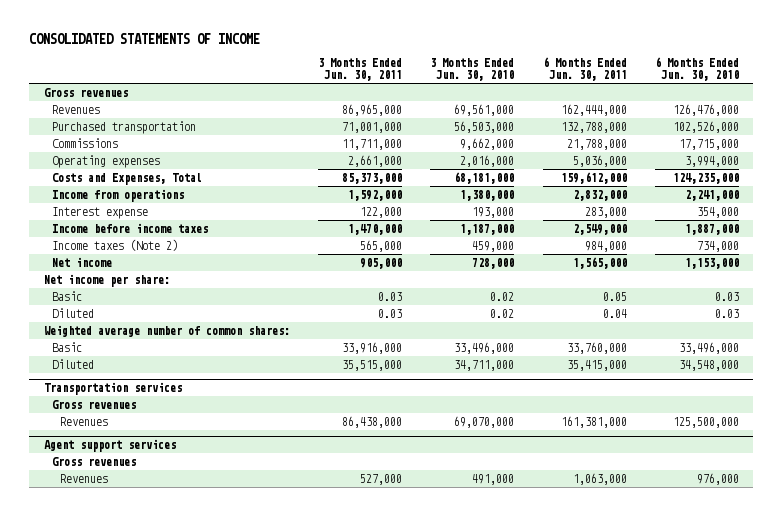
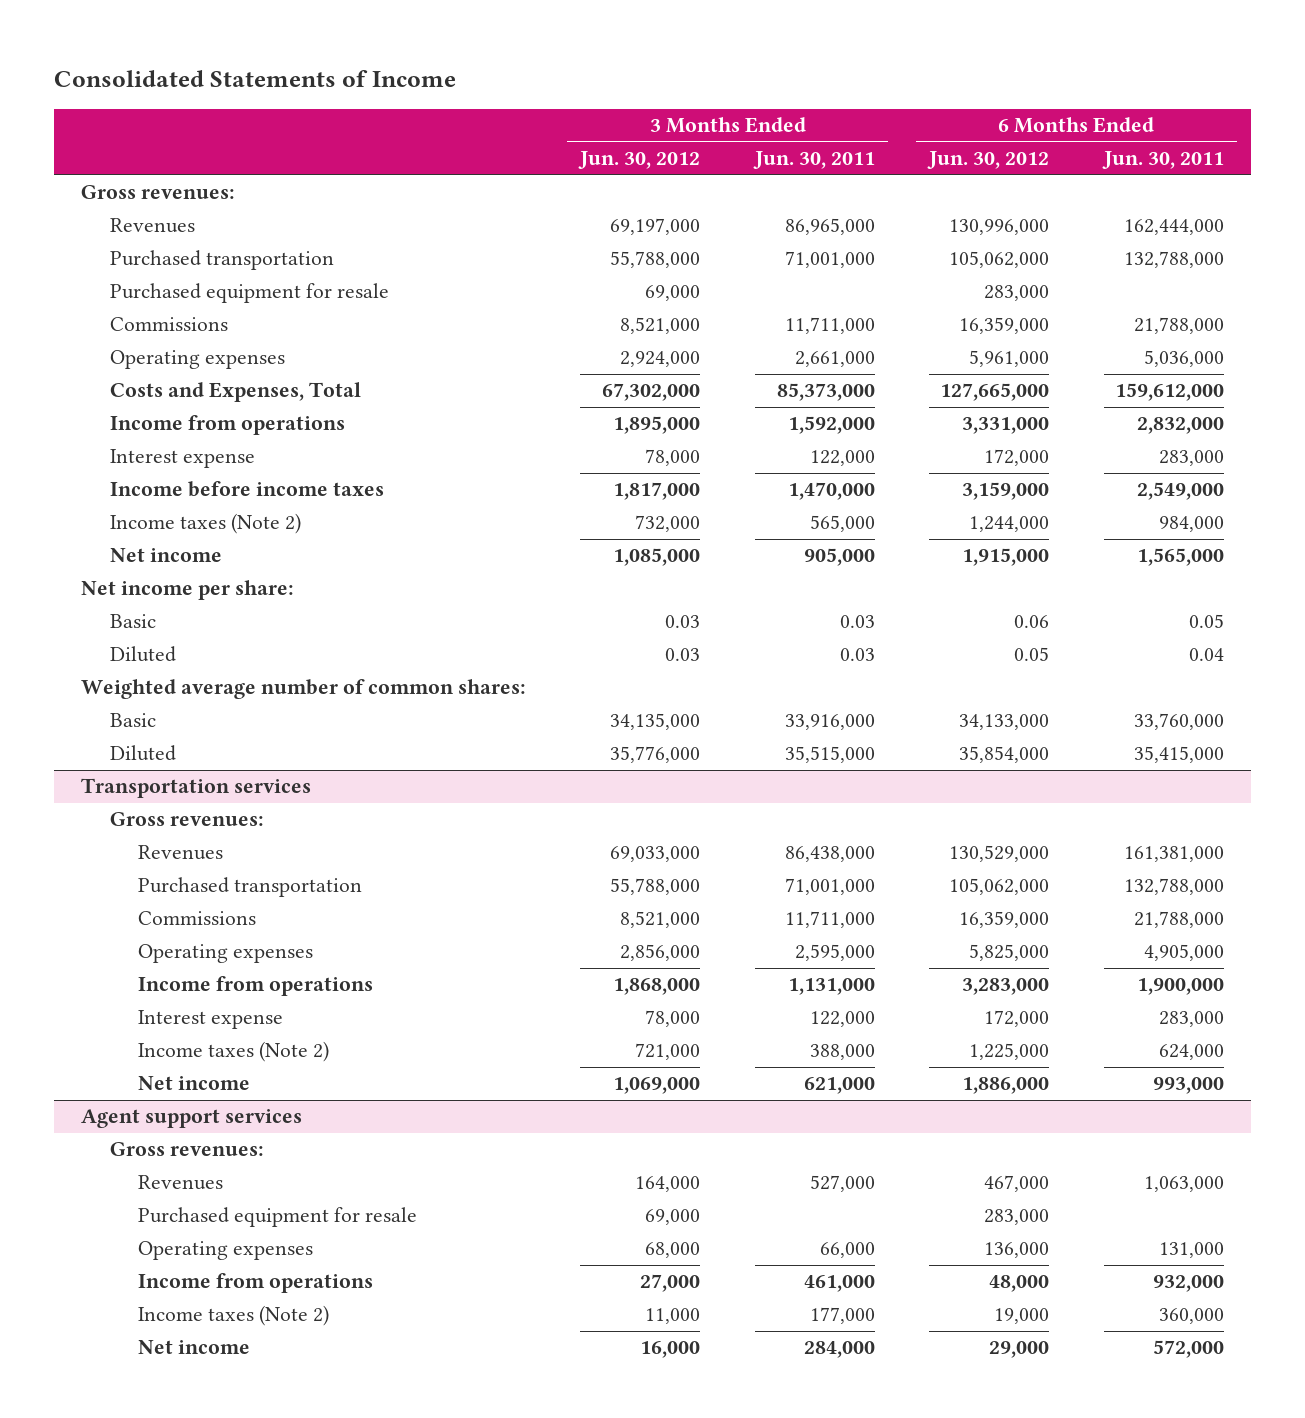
- CONSOLIDATED STATEMENTS OF INCOME
+ Consolidated Statements of Income
- | 3 Months Ended Jun. 30, 2011 | 3 Months Ended Jun. 30, 2010 | 6 Months Ended Jun. 30, 2011 | 6 Months Ended Jun. 30, 2010
+ | 3 Months Ended Jun. 30, 2012 | 3 Months Ended Jun. 30, 2011 | 6 Months Ended Jun. 30, 2012 | 6 Months Ended Jun. 30, 2011
- Gross revenues
+ Gross revenues:
+ Purchased equipment for resale | 69,000 | | 283,000 |
@ Transportation services
- Gross revenues
+ Gross revenues:
+ Purchased transportation | 55,788,000 | 71,001,000 | 105,062,000 | 132,788,000
+ Commissions | 8,521,000 | 11,711,000 | 16,359,000 | 21,788,000
+ Operating expenses | 2,856,000 | 2,595,000 | 5,825,000 | 4,905,000
+ Income from operations | 1,868,000 | 1,131,000 | 3,283,000 | 1,900,000
+ Interest expense | 78,000 | 122,000 | 172,000 | 283,000
+ Income taxes (Note 2) | 721,000 | 388,000 | 1,225,000 | 624,000
+ Net income | 1,069,000 | 621,000 | 1,886,000 | 993,000
@ Agent support services
- Gross revenues
+ Gross revenues:
+ Purchased equipment for resale | 69,000 | | 283,000 |
+ Operating expenses | 68,000 | 66,000 | 136,000 | 131,000
+ Income from operations | 27,000 | 461,000 | 48,000 | 932,000
+ Income taxes (Note 2) | 11,000 | 177,000 | 19,000 | 360,000
+ Net income | 16,000 | 284,000 | 29,000 | 572,000

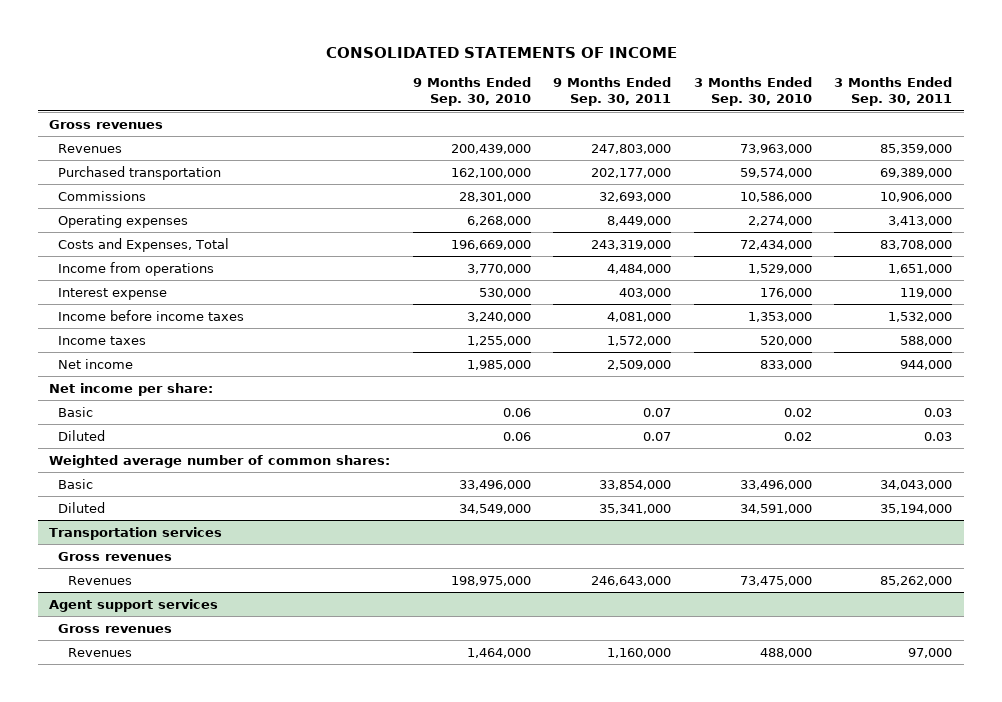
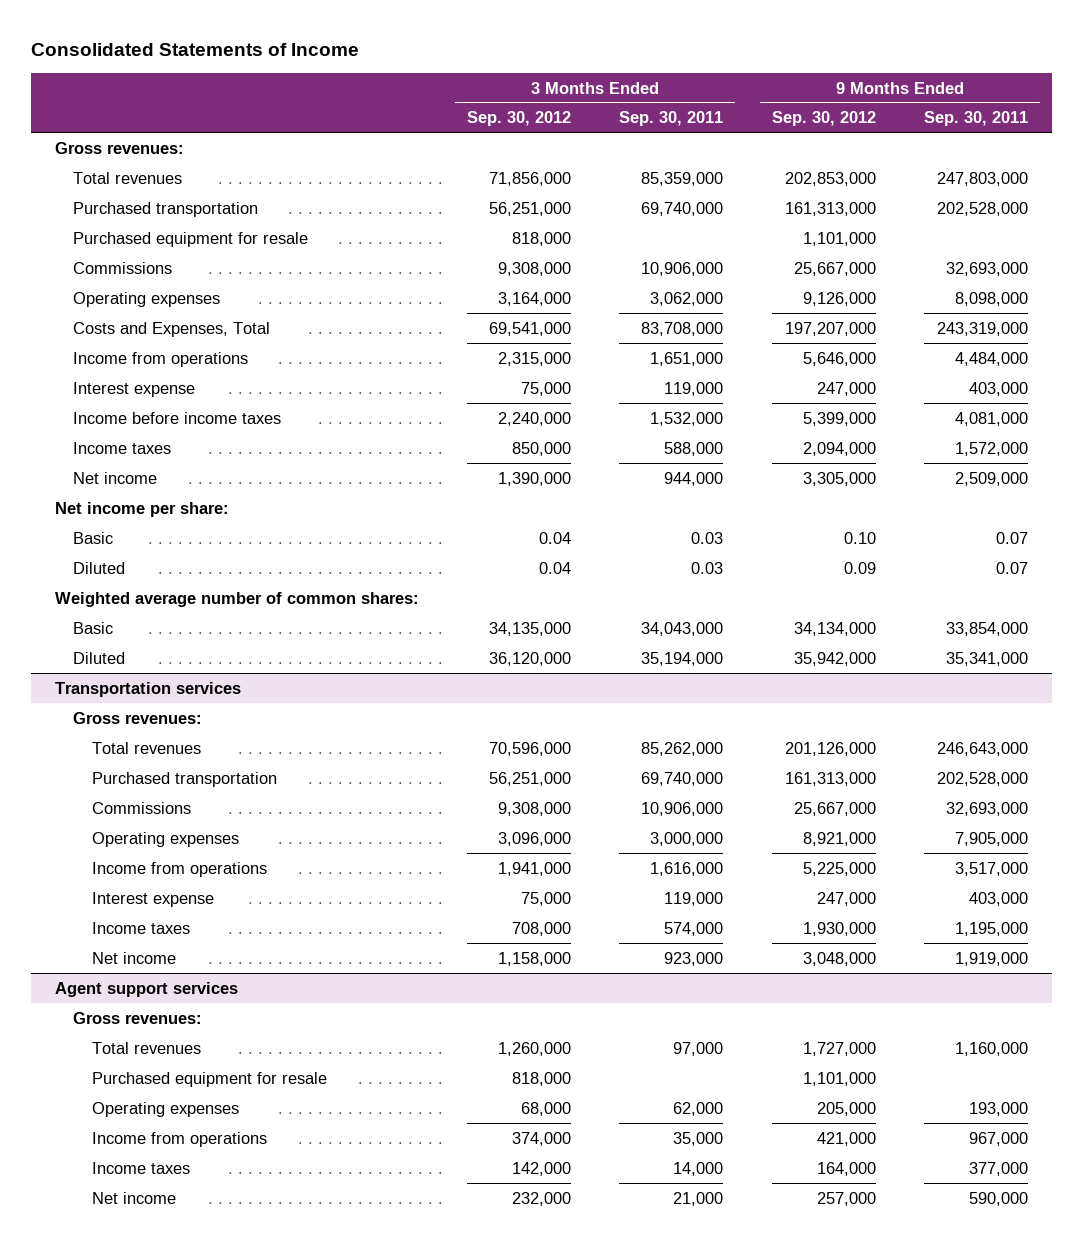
- CONSOLIDATED STATEMENTS OF INCOME
+ Consolidated Statements of Income
- | 9 Months Ended Sep. 30, 2010 | 9 Months Ended Sep. 30, 2011 | 3 Months Ended Sep. 30, 2010 | 3 Months Ended Sep. 30, 2011
+ | 3 Months Ended Sep. 30, 2012 | 3 Months Ended Sep. 30, 2011 | 9 Months Ended Sep. 30, 2012 | 9 Months Ended Sep. 30, 2011
- Gross revenues
- Revenues | 200,439,000 | 247,803,000 | 73,963,000 | 85,359,000
- Purchased transportation | 162,100,000 | 202,177,000 | 59,574,000 | 69,389,000
+ Gross revenues:
+ Total revenues | 71,856,000 | 85,359,000 | 202,853,000 | 247,803,000
+ Purchased transportation | 56,251,000 | 69,740,000 | 161,313,000 | 202,528,000
+ Purchased equipment for resale | 818,000 | | 1,101,000 |
- Operating expenses | 6,268,000 | 8,449,000 | 2,274,000 | 3,413,000
+ Operating expenses | 3,164,000 | 3,062,000 | 9,126,000 | 8,098,000
@ Transportation services
- Gross revenues
- Revenues | 198,975,000 | 246,643,000 | 73,475,000 | 85,262,000
+ Gross revenues:
+ Total revenues | 70,596,000 | 85,262,000 | 201,126,000 | 246,643,000
+ Purchased transportation | 56,251,000 | 69,740,000 | 161,313,000 | 202,528,000
+ Commissions | 9,308,000 | 10,906,000 | 25,667,000 | 32,693,000
+ Operating expenses | 3,096,000 | 3,000,000 | 8,921,000 | 7,905,000
+ Income from operations | 1,941,000 | 1,616,000 | 5,225,000 | 3,517,000
+ Interest expense | 75,000 | 119,000 | 247,000 | 403,000
+ Income taxes | 708,000 | 574,000 | 1,930,000 | 1,195,000
+ Net income | 1,158,000 | 923,000 | 3,048,000 | 1,919,000
@ Agent support services
- Gross revenues
- Revenues | 1,464,000 | 1,160,000 | 488,000 | 97,000
+ Gross revenues:
+ Total revenues | 1,260,000 | 97,000 | 1,727,000 | 1,160,000
+ Purchased equipment for resale | 818,000 | | 1,101,000 |
+ Operating expenses | 68,000 | 62,000 | 205,000 | 193,000
+ Income from operations | 374,000 | 35,000 | 421,000 | 967,000
+ Income taxes | 142,000 | 14,000 | 164,000 | 377,000
+ Net income | 232,000 | 21,000 | 257,000 | 590,000

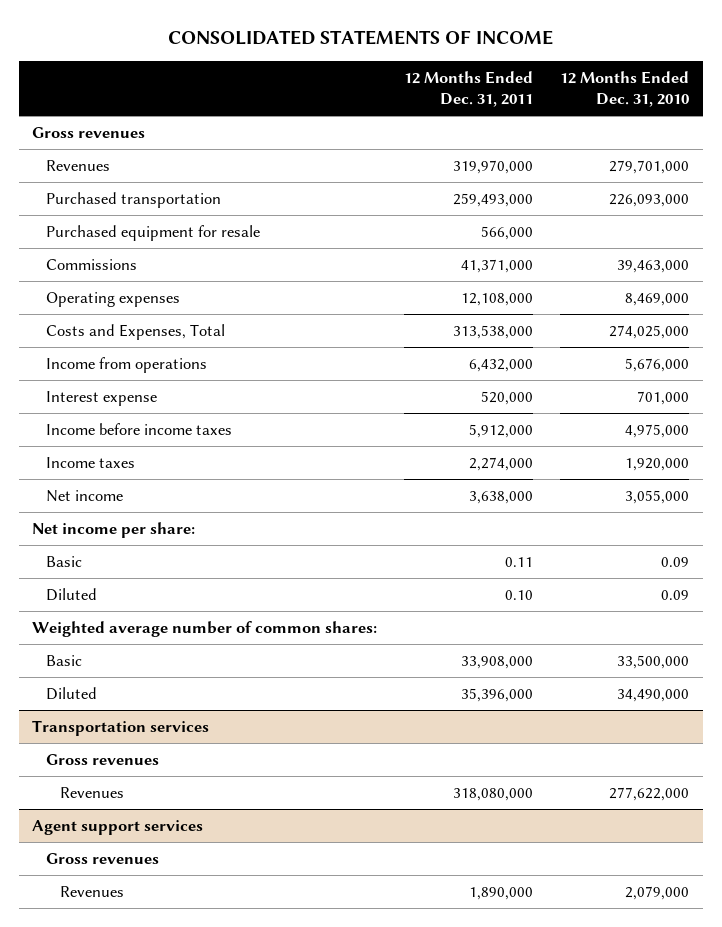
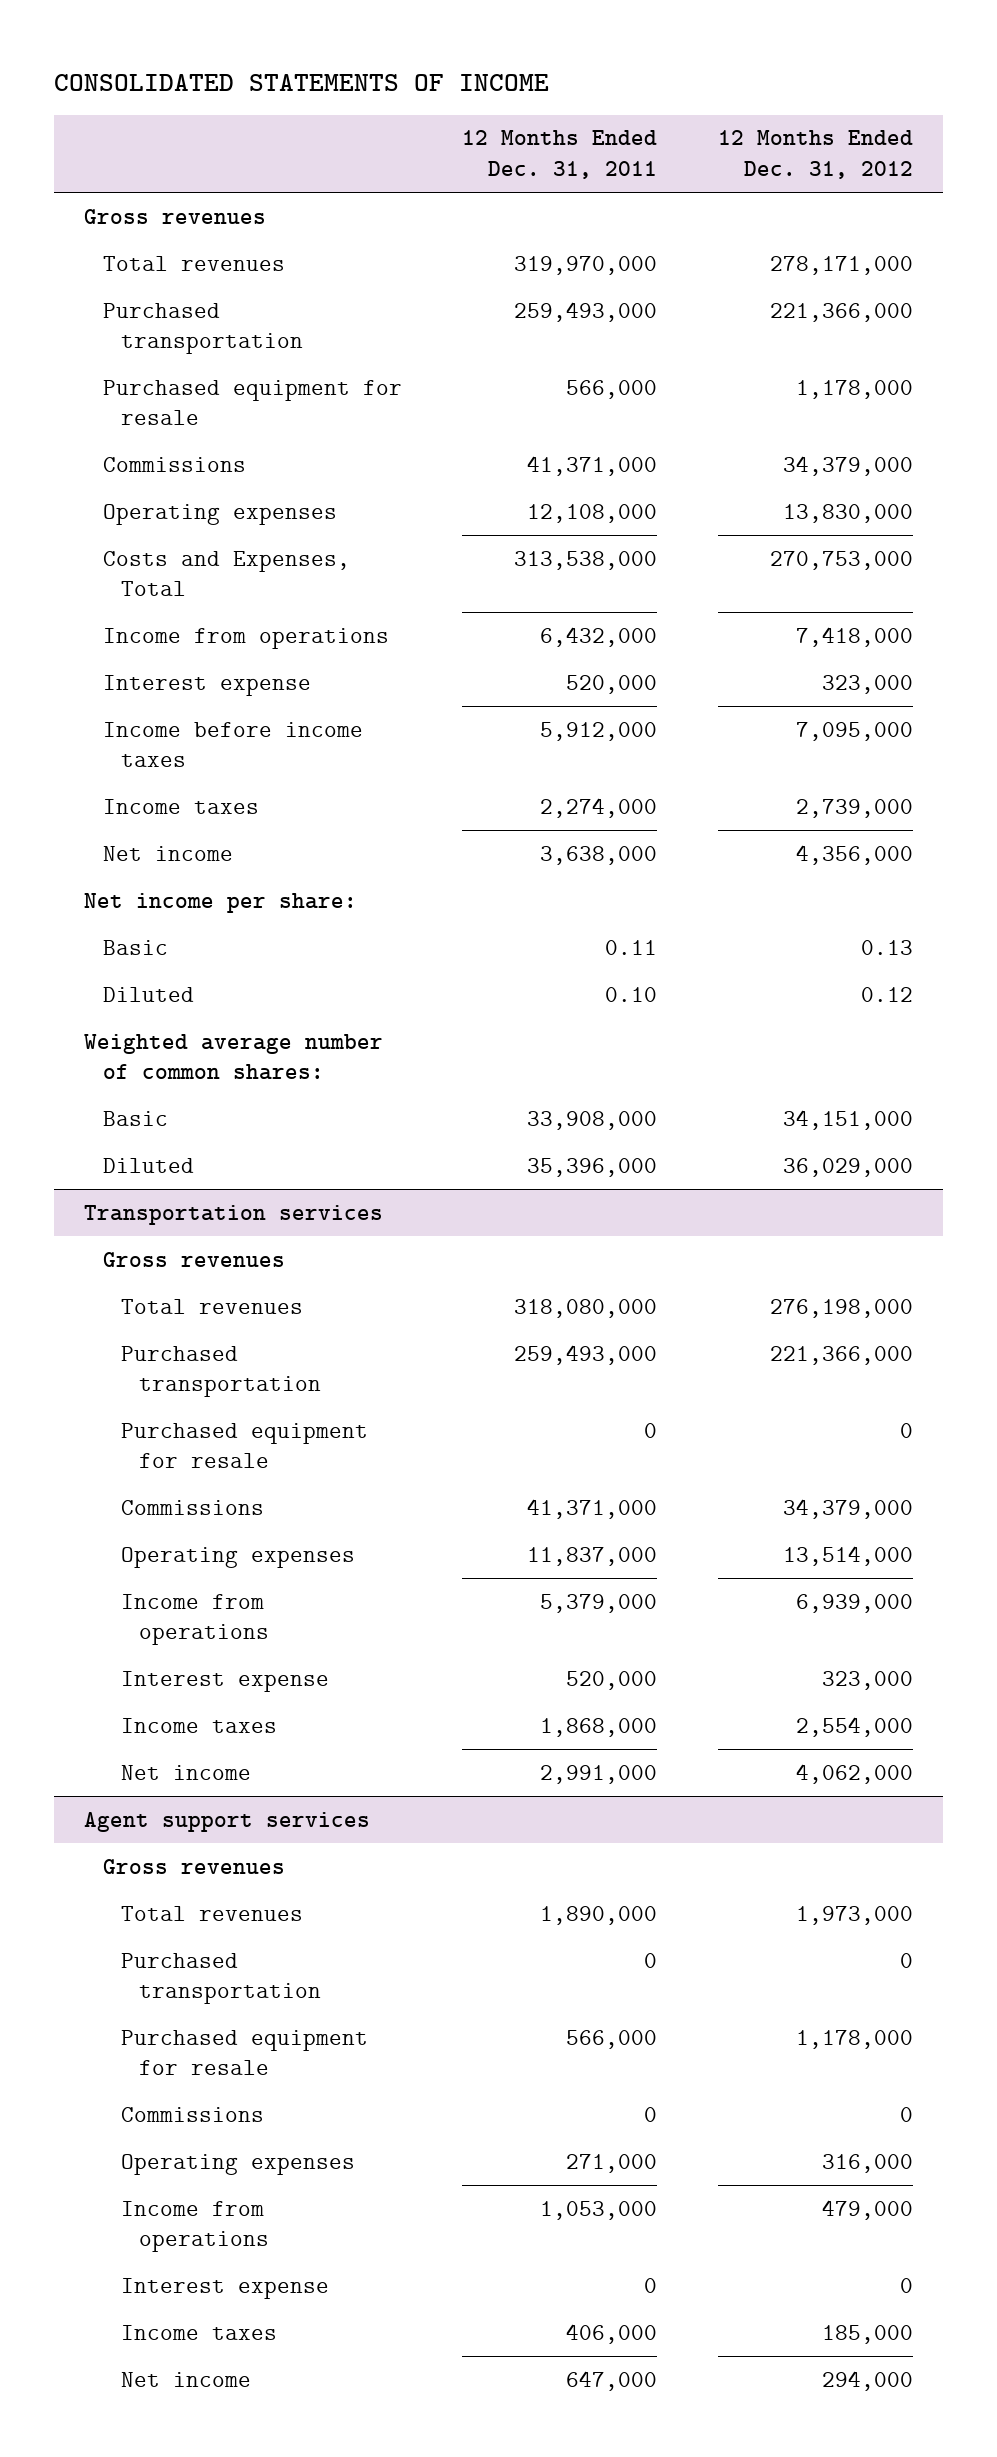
- | 12 Months Ended Dec. 31, 2011 | 12 Months Ended Dec. 31, 2010
+ | 12 Months Ended Dec. 31, 2011 | 12 Months Ended Dec. 31, 2012
- Revenues | 319,970,000 | 279,701,000
+ Total revenues | 319,970,000 | 278,171,000
@ Transportation services
- Revenues | 318,080,000 | 277,622,000
+ Total revenues | 318,080,000 | 276,198,000
+ Purchased transportation | 259,493,000 | 221,366,000
+ Purchased equipment for resale | 0 | 0
+ Commissions | 41,371,000 | 34,379,000
+ Operating expenses | 11,837,000 | 13,514,000
+ Income from operations | 5,379,000 | 6,939,000
+ Interest expense | 520,000 | 323,000
+ Income taxes | 1,868,000 | 2,554,000
+ Net income | 2,991,000 | 4,062,000
@ Agent support services
- Revenues | 1,890,000 | 2,079,000
+ Total revenues | 1,890,000 | 1,973,000
+ Purchased transportation | 0 | 0
+ Purchased equipment for resale | 566,000 | 1,178,000
+ Commissions | 0 | 0
+ Operating expenses | 271,000 | 316,000
+ Income from operations | 1,053,000 | 479,000
+ Interest expense | 0 | 0
+ Income taxes | 406,000 | 185,000
+ Net income | 647,000 | 294,000

